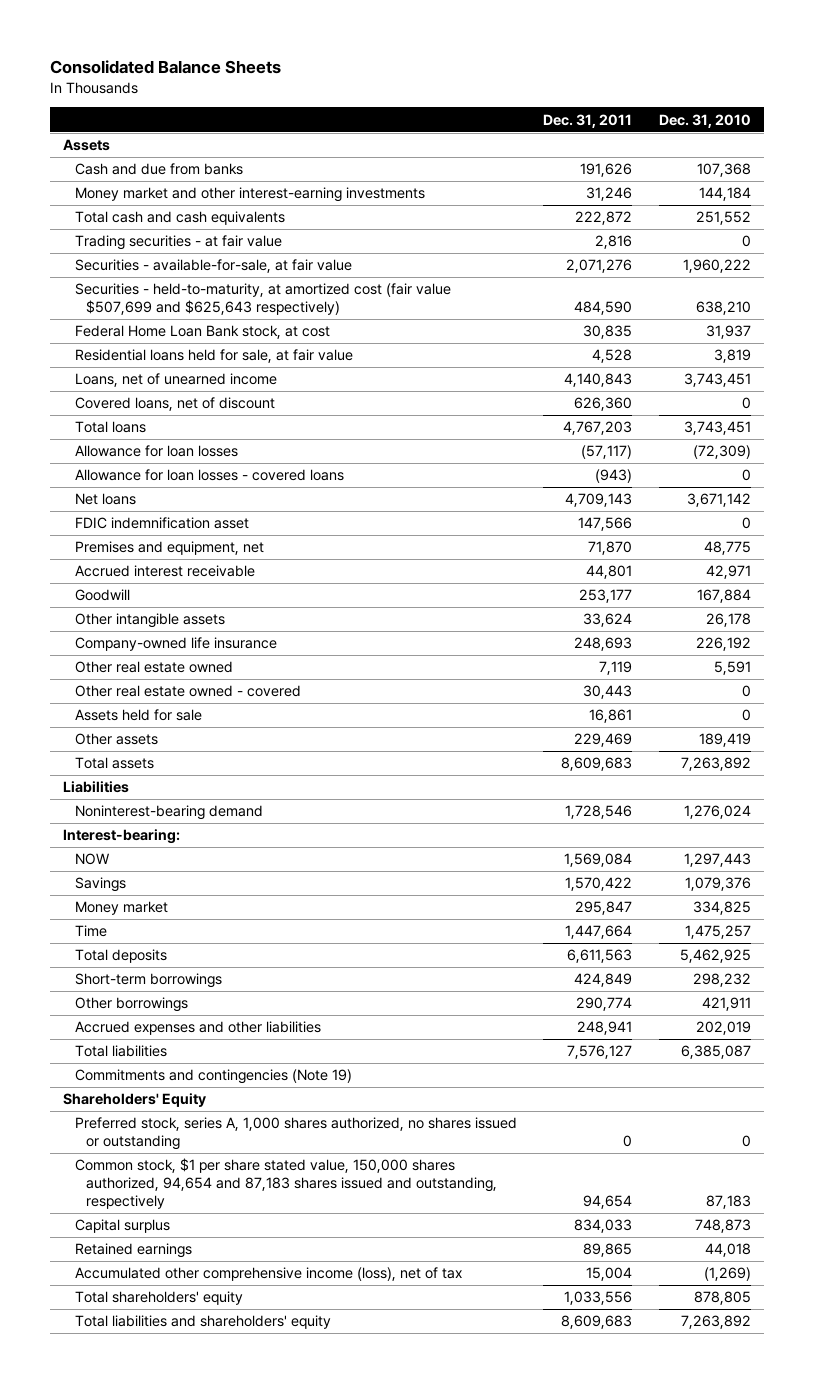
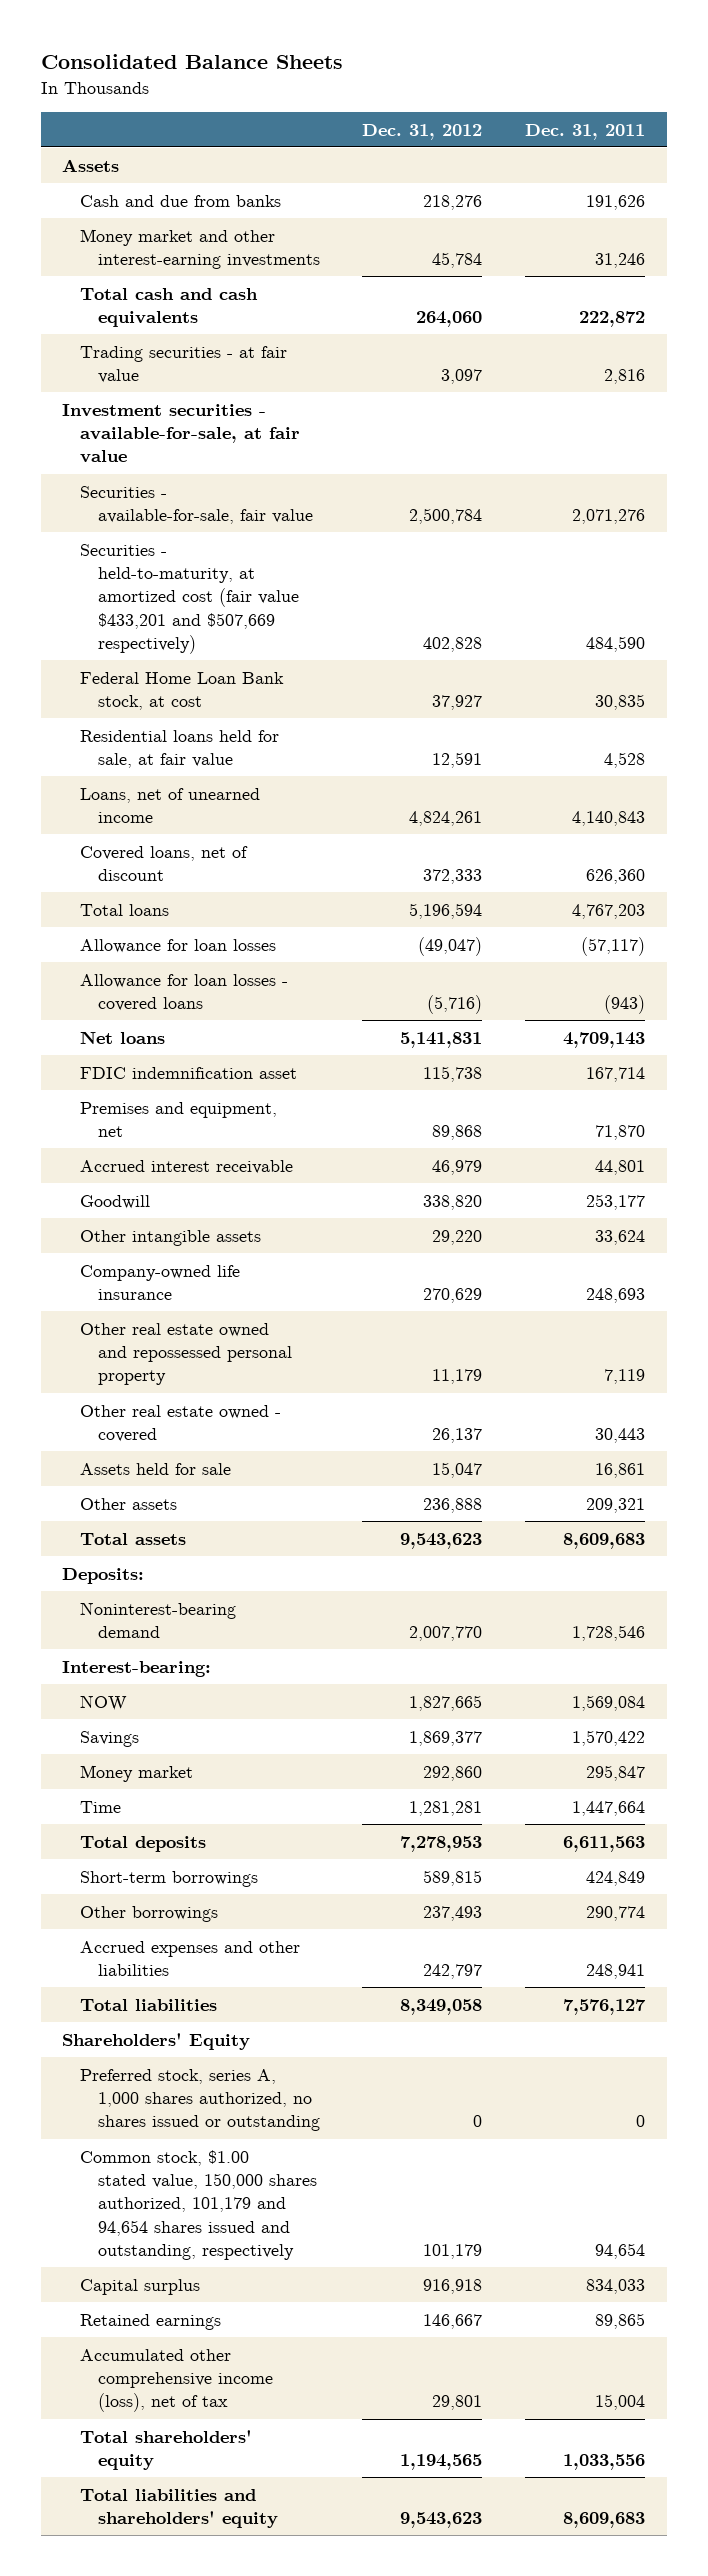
- | Dec. 31, 2011 | Dec. 31, 2010
+ | Dec. 31, 2012 | Dec. 31, 2011
- Securities - available-for-sale, at fair value | 2,071,276 | 1,960,222
- Securities - held-to-maturity, at amortized cost (fair value $507,699 and $625,643 respectively) | 484,590 | 638,210
+ Investment securities - available-for-sale, at fair value
+ Securities - available-for-sale, fair value | 2,500,784 | 2,071,276
+ Securities - held-to-maturity, at amortized cost (fair value $433,201 and $507,669 respectively) | 402,828 | 484,590
- FDIC indemnification asset | 147,566 | 0
+ FDIC indemnification asset | 115,738 | 167,714
- Other real estate owned | 7,119 | 5,591
+ Other real estate owned and repossessed personal property | 11,179 | 7,119
- Other assets | 229,469 | 189,419
+ Other assets | 236,888 | 209,321
- Liabilities
+ Deposits:
- Commitments and contingencies (Note 19)
- Common stock, $1 per share stated value, 150,000 shares authorized, 94,654 and 87,183 shares issued and outstanding, respectively | 94,654 | 87,183
+ Common stock, $1.00 stated value, 150,000 shares authorized, 101,179 and 94,654 shares issued and outstanding, respectively | 101,179 | 94,654

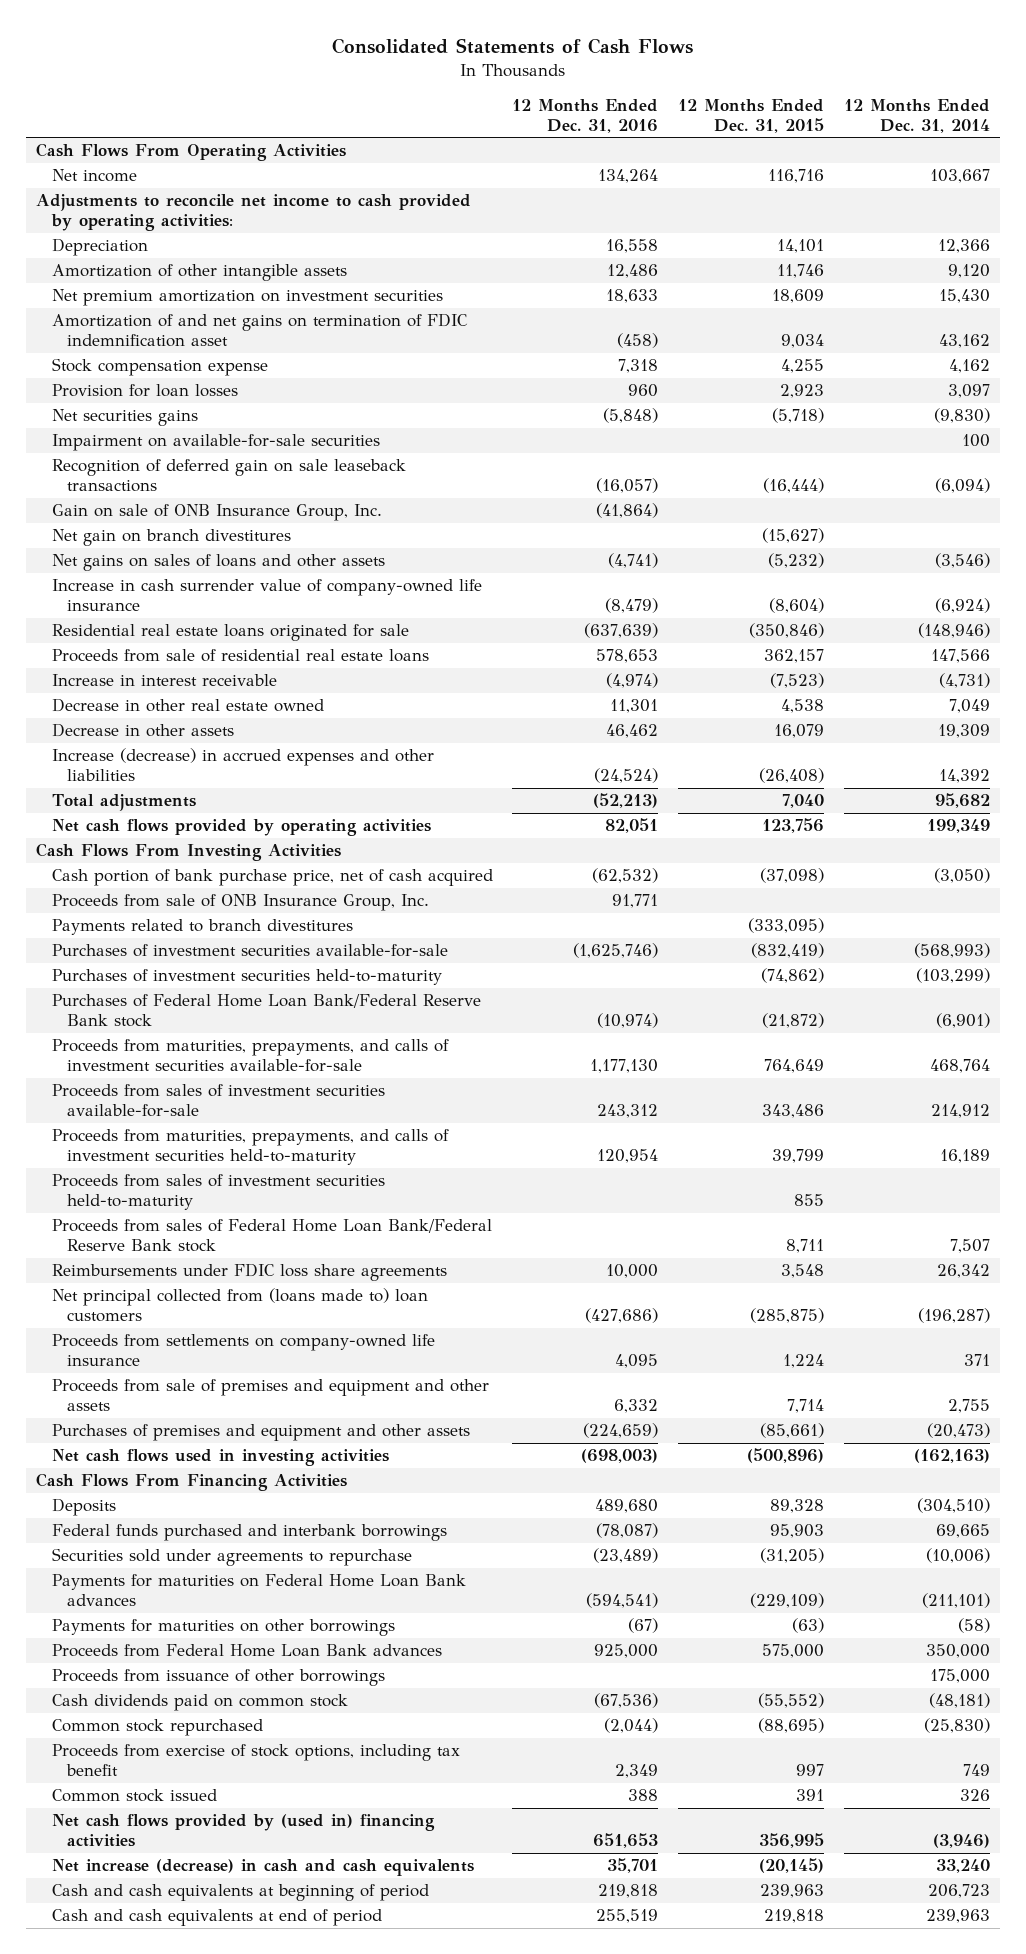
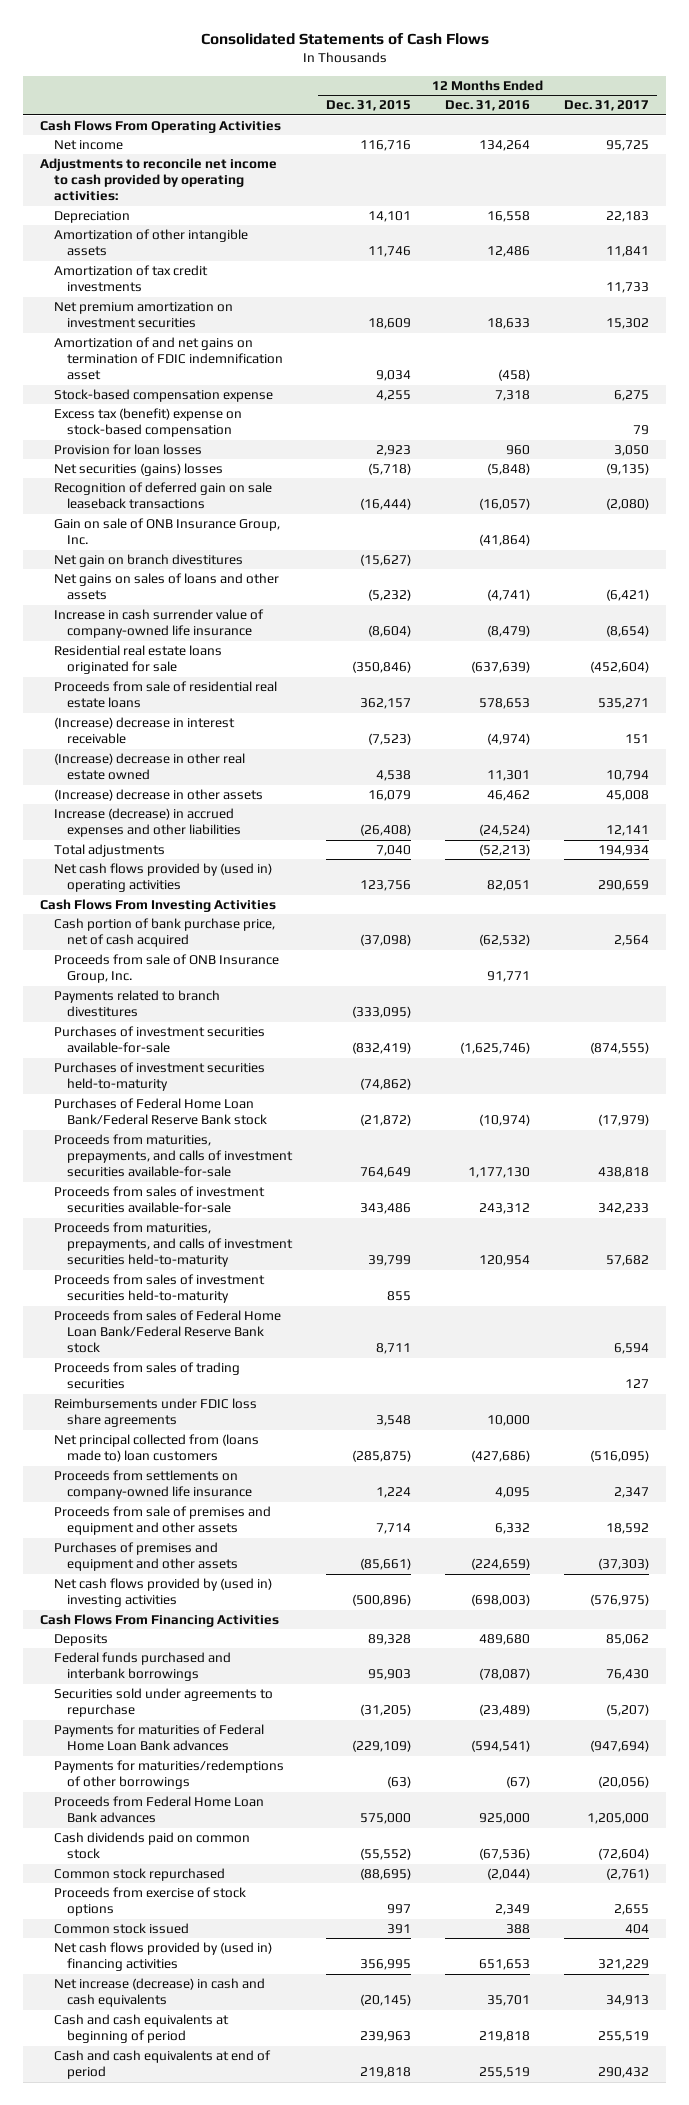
- | 12 Months Ended Dec. 31, 2016 | 12 Months Ended Dec. 31, 2015 | 12 Months Ended Dec. 31, 2014
+ | 12 Months Ended Dec. 31, 2015 | 12 Months Ended Dec. 31, 2016 | 12 Months Ended Dec. 31, 2017
+ Amortization of tax credit investments | | | 11,733
- Stock compensation expense | 7,318 | 4,255 | 4,162
+ Stock-based compensation expense | 4,255 | 7,318 | 6,275
+ Excess tax (benefit) expense on stock-based compensation | | | 79
- Net securities gains | (5,848) | (5,718) | (9,830)
- Impairment on available-for-sale securities | | | 100
+ Net securities (gains) losses | (5,718) | (5,848) | (9,135)
- Increase in interest receivable | (4,974) | (7,523) | (4,731)
- Decrease in other real estate owned | 11,301 | 4,538 | 7,049
- Decrease in other assets | 46,462 | 16,079 | 19,309
+ (Increase) decrease in interest receivable | (7,523) | (4,974) | 151
+ (Increase) decrease in other real estate owned | 4,538 | 11,301 | 10,794
+ (Increase) decrease in other assets | 16,079 | 46,462 | 45,008
- Net cash flows provided by operating activities | 82,051 | 123,756 | 199,349
+ Net cash flows provided by (used in) operating activities | 123,756 | 82,051 | 290,659
+ Proceeds from sales of trading securities | | | 127
- Net cash flows used in investing activities | (698,003) | (500,896) | (162,163)
+ Net cash flows provided by (used in) investing activities | (500,896) | (698,003) | (576,975)
- Payments for maturities on Federal Home Loan Bank advances | (594,541) | (229,109) | (211,101)
- Payments for maturities on other borrowings | (67) | (63) | (58)
+ Payments for maturities of Federal Home Loan Bank advances | (229,109) | (594,541) | (947,694)
+ Payments for maturities/redemptions of other borrowings | (63) | (67) | (20,056)
- Proceeds from issuance of other borrowings | | | 175,000
- Proceeds from exercise of stock options, including tax benefit | 2,349 | 997 | 749
+ Proceeds from exercise of stock options | 997 | 2,349 | 2,655

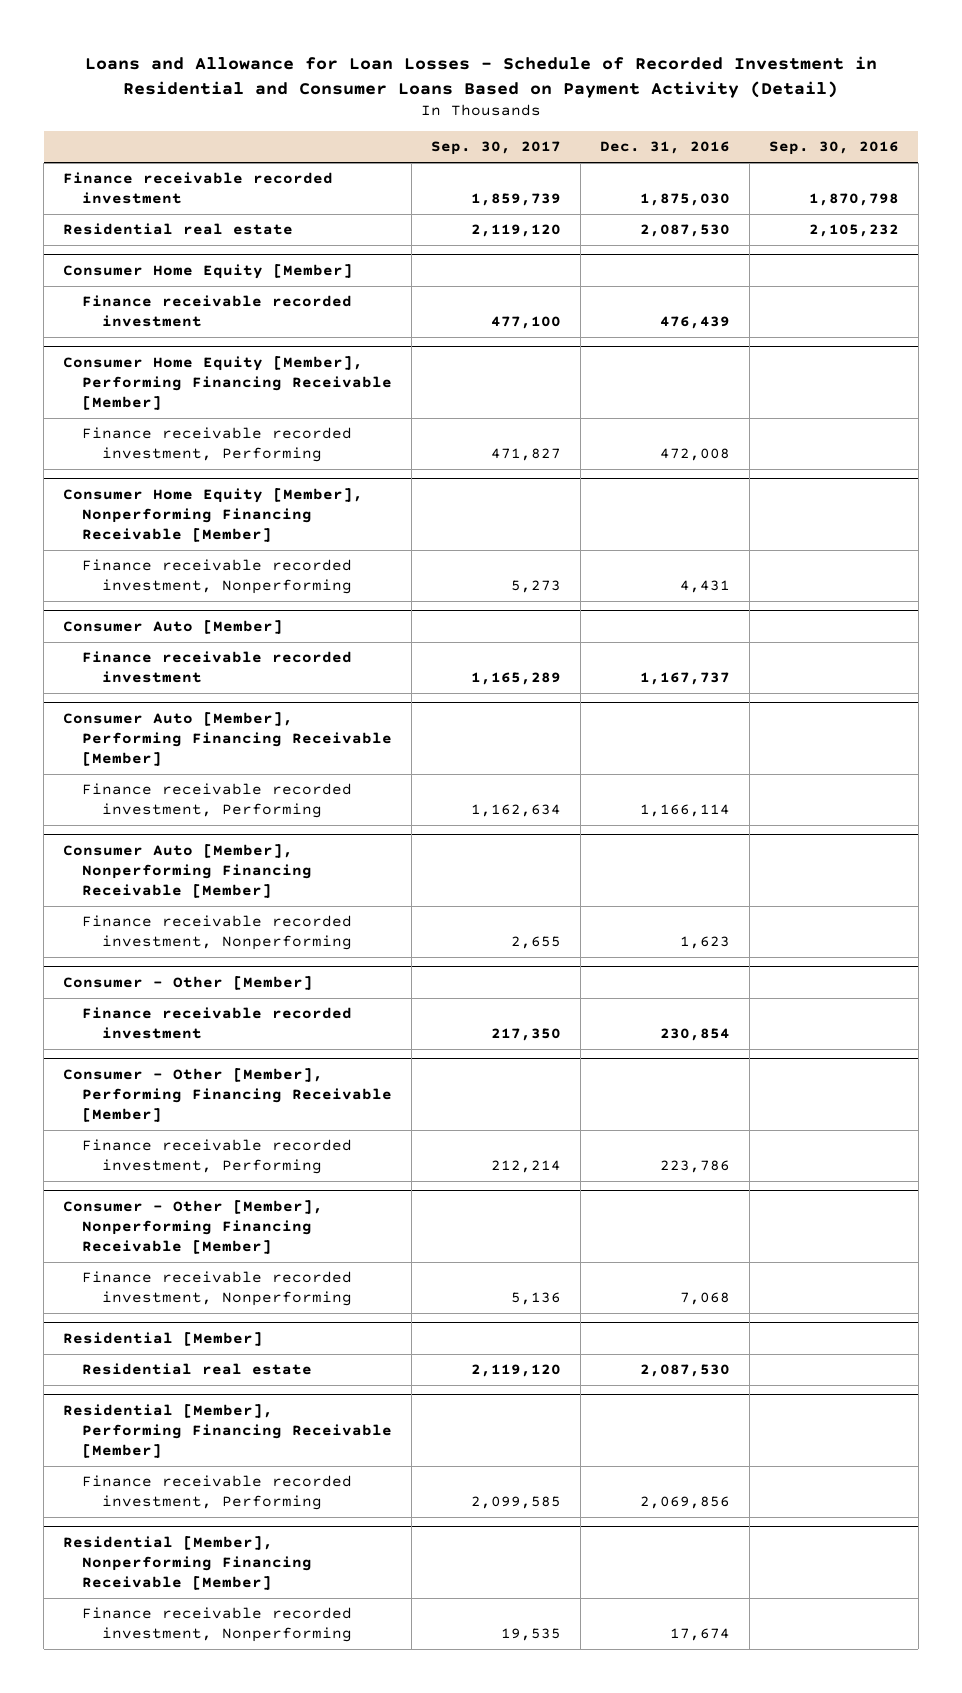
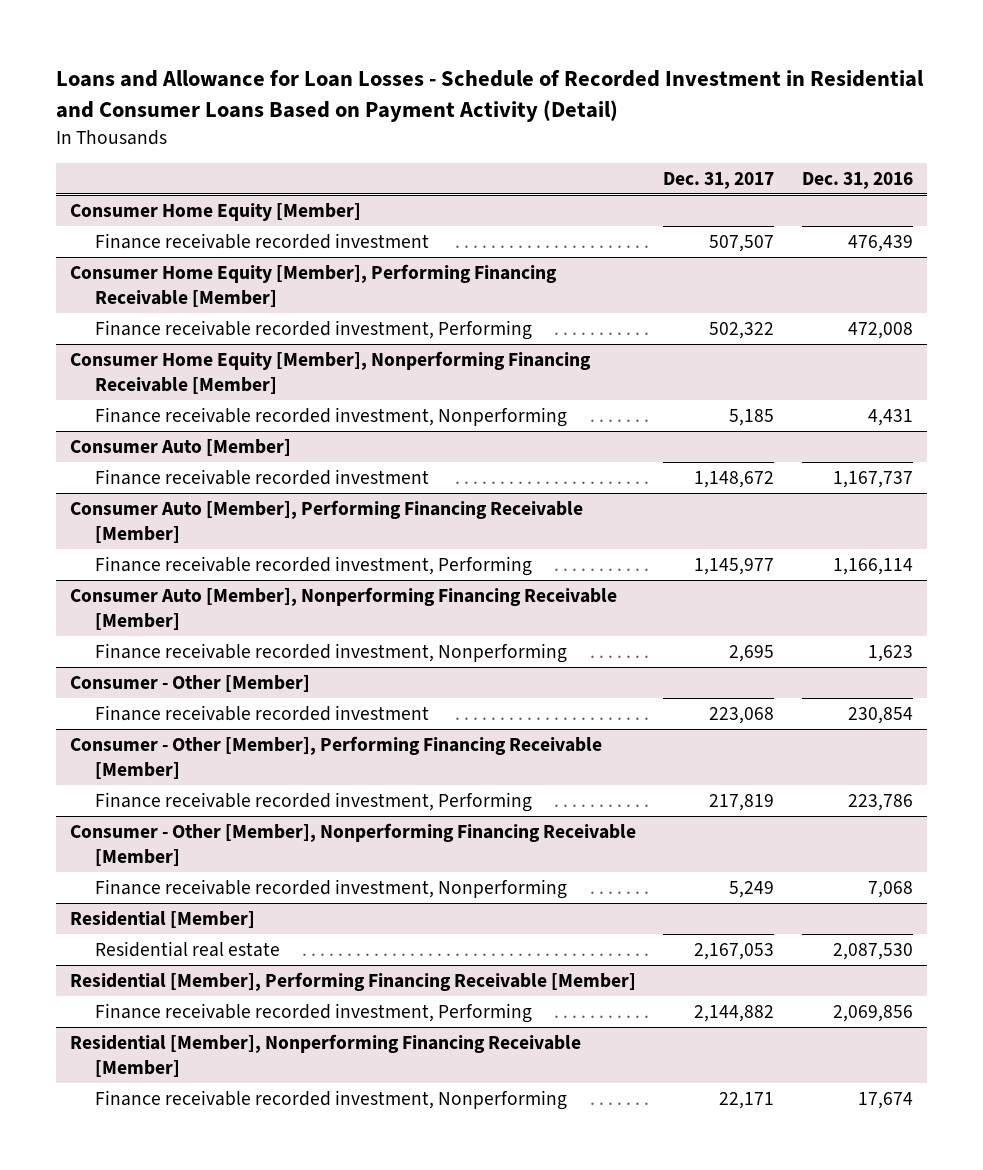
- | Sep. 30, 2017 | Dec. 31, 2016 | Sep. 30, 2016
+ | Dec. 31, 2017 | Dec. 31, 2016
- Finance receivable recorded investment | 1,859,739 | 1,875,030 | 1,870,798
- Residential real estate | 2,119,120 | 2,087,530 | 2,105,232

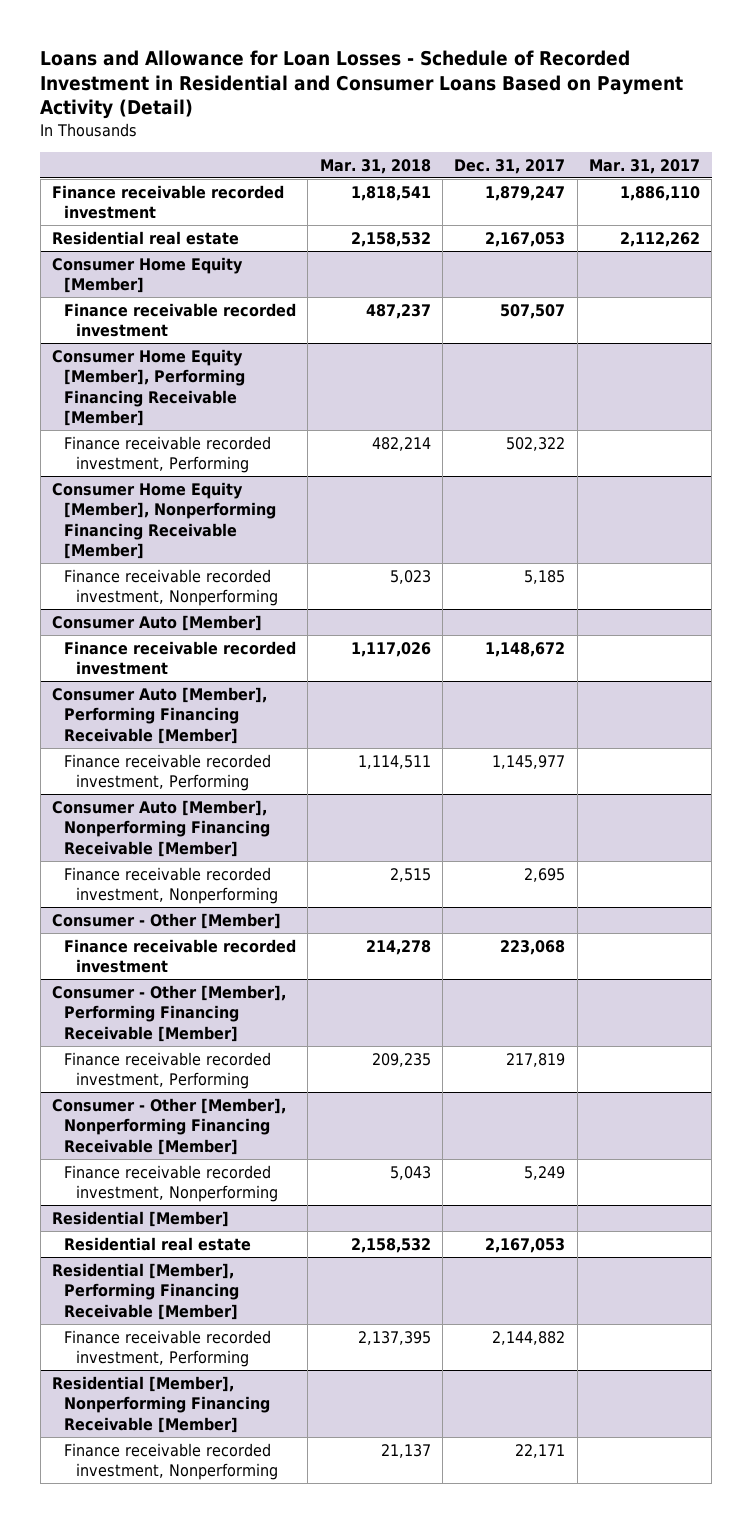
- | Dec. 31, 2017 | Dec. 31, 2016
+ | Mar. 31, 2018 | Dec. 31, 2017 | Mar. 31, 2017
+ Finance receivable recorded investment | 1,818,541 | 1,879,247 | 1,886,110
+ Residential real estate | 2,158,532 | 2,167,053 | 2,112,262

